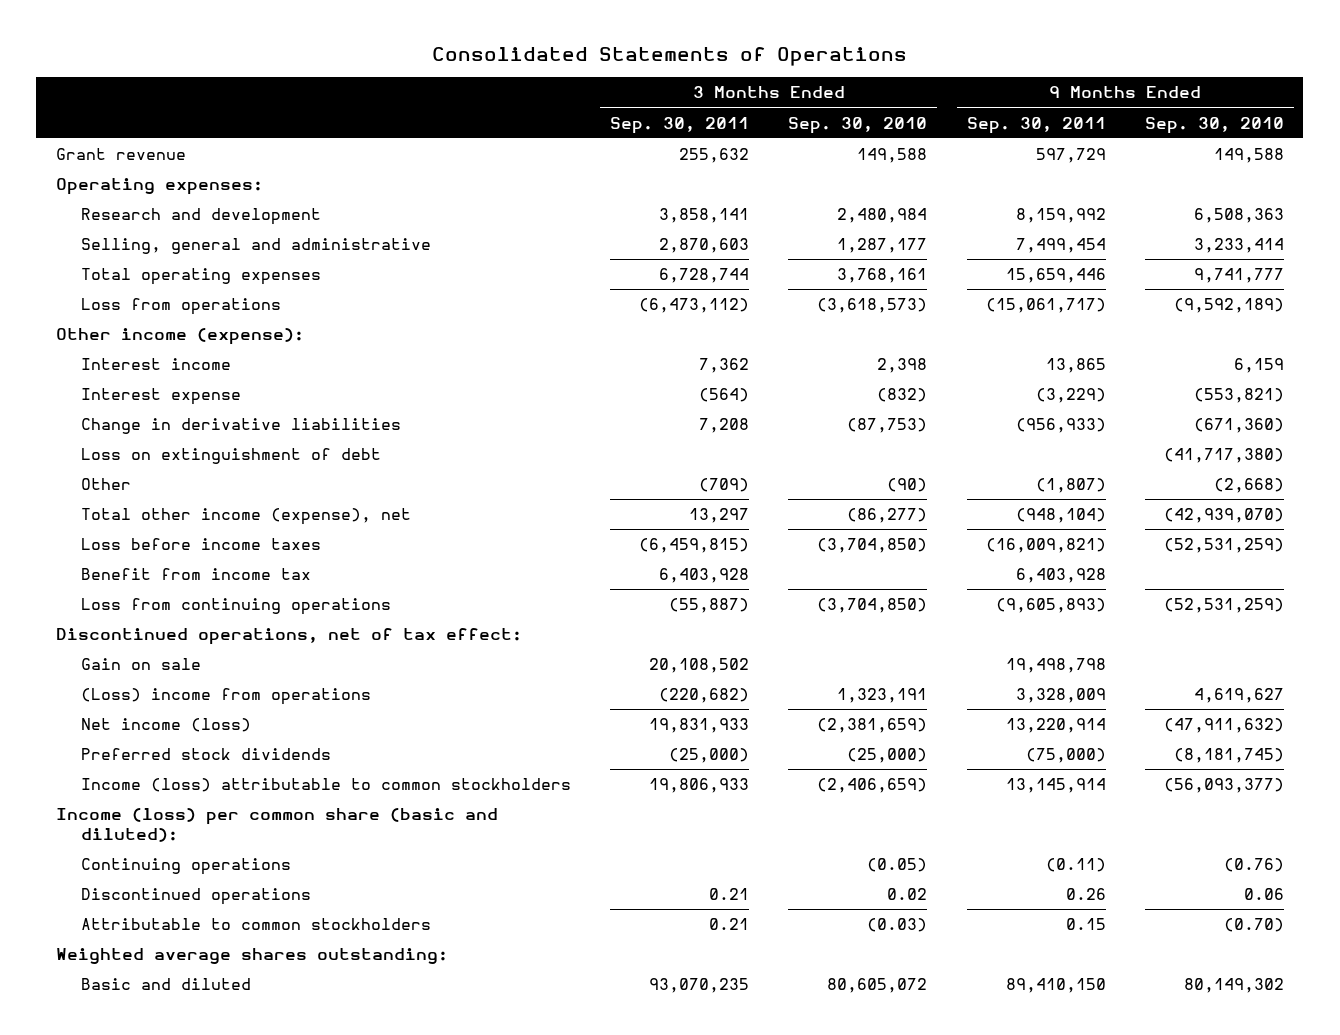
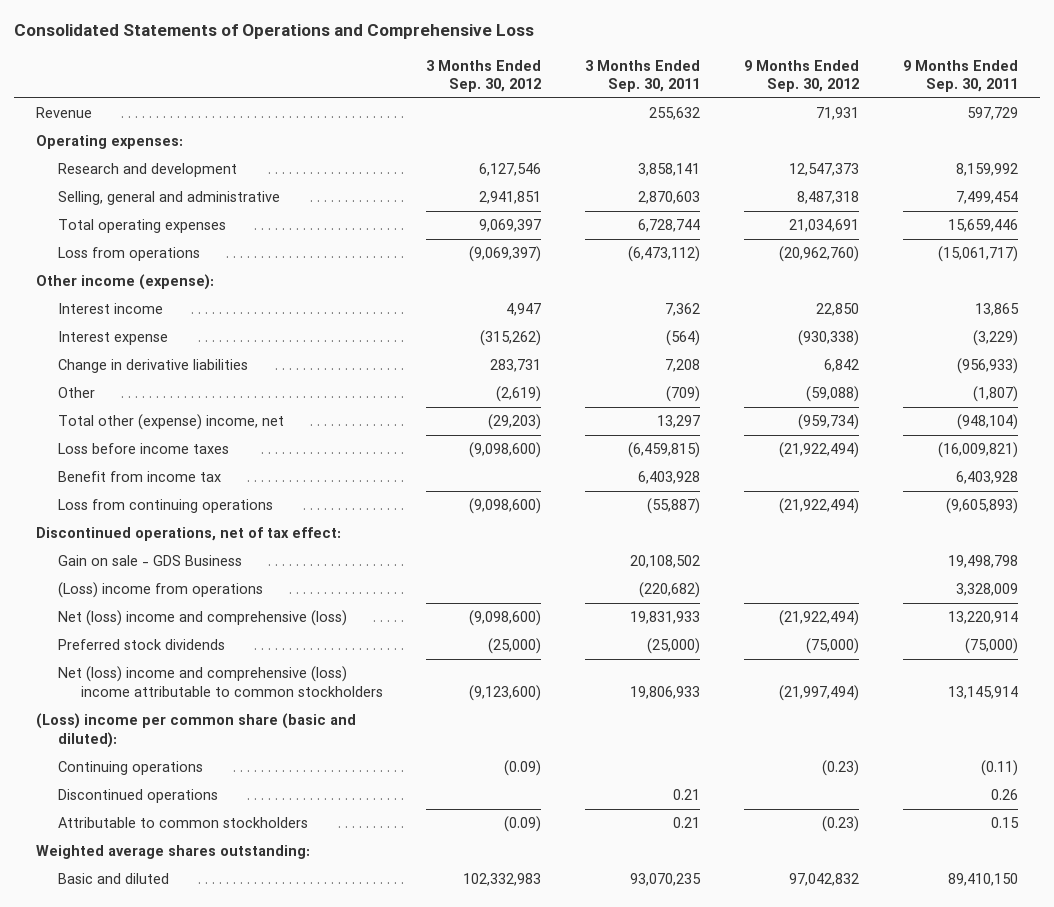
- Consolidated Statements of Operations
+ Consolidated Statements of Operations and Comprehensive Loss
- | 3 Months Ended Sep. 30, 2011 | 3 Months Ended Sep. 30, 2010 | 9 Months Ended Sep. 30, 2011 | 9 Months Ended Sep. 30, 2010
+ | 3 Months Ended Sep. 30, 2012 | 3 Months Ended Sep. 30, 2011 | 9 Months Ended Sep. 30, 2012 | 9 Months Ended Sep. 30, 2011
- Grant revenue | 255,632 | 149,588 | 597,729 | 149,588
+ Revenue | | 255,632 | 71,931 | 597,729
- Loss on extinguishment of debt | | | | (41,717,380)
- Total other income (expense), net | 13,297 | (86,277) | (948,104) | (42,939,070)
+ Total other (expense) income, net | (29,203) | 13,297 | (959,734) | (948,104)
- Gain on sale | 20,108,502 | | 19,498,798 |
+ Gain on sale - GDS Business | | 20,108,502 | | 19,498,798
- Net income (loss) | 19,831,933 | (2,381,659) | 13,220,914 | (47,911,632)
+ Net (loss) income and comprehensive (loss) | (9,098,600) | 19,831,933 | (21,922,494) | 13,220,914
- Income (loss) attributable to common stockholders | 19,806,933 | (2,406,659) | 13,145,914 | (56,093,377)
- Income (loss) per common share (basic and diluted):
+ Net (loss) income and comprehensive (loss) income attributable to common stockholders | (9,123,600) | 19,806,933 | (21,997,494) | 13,145,914
+ (Loss) income per common share (basic and diluted):

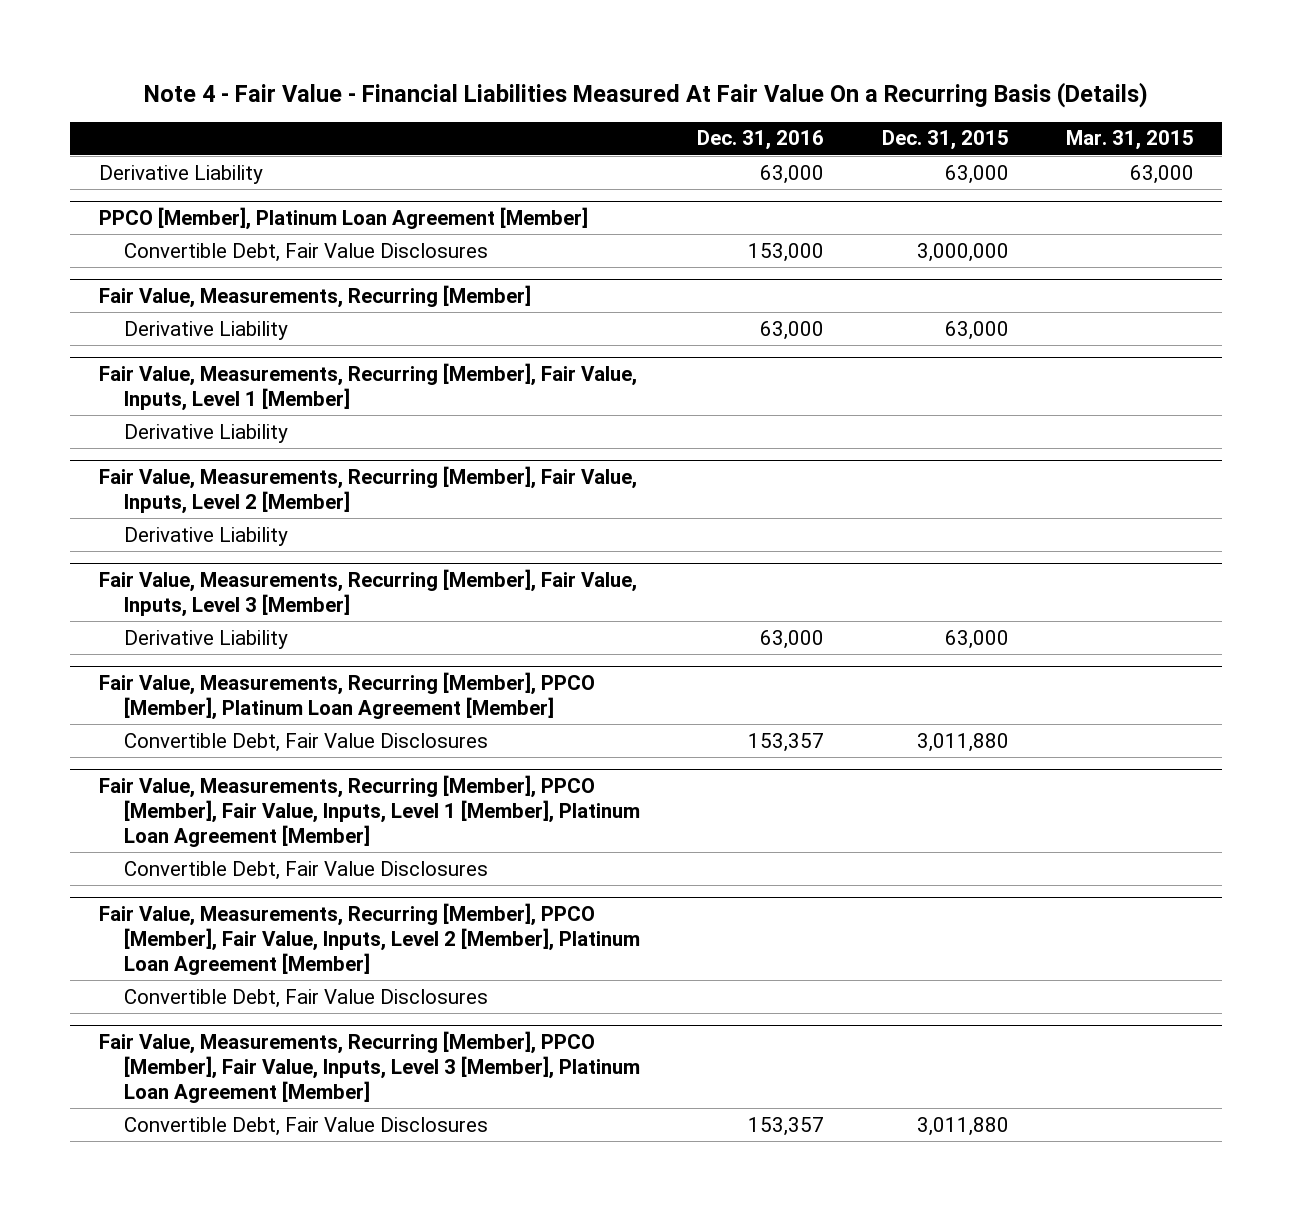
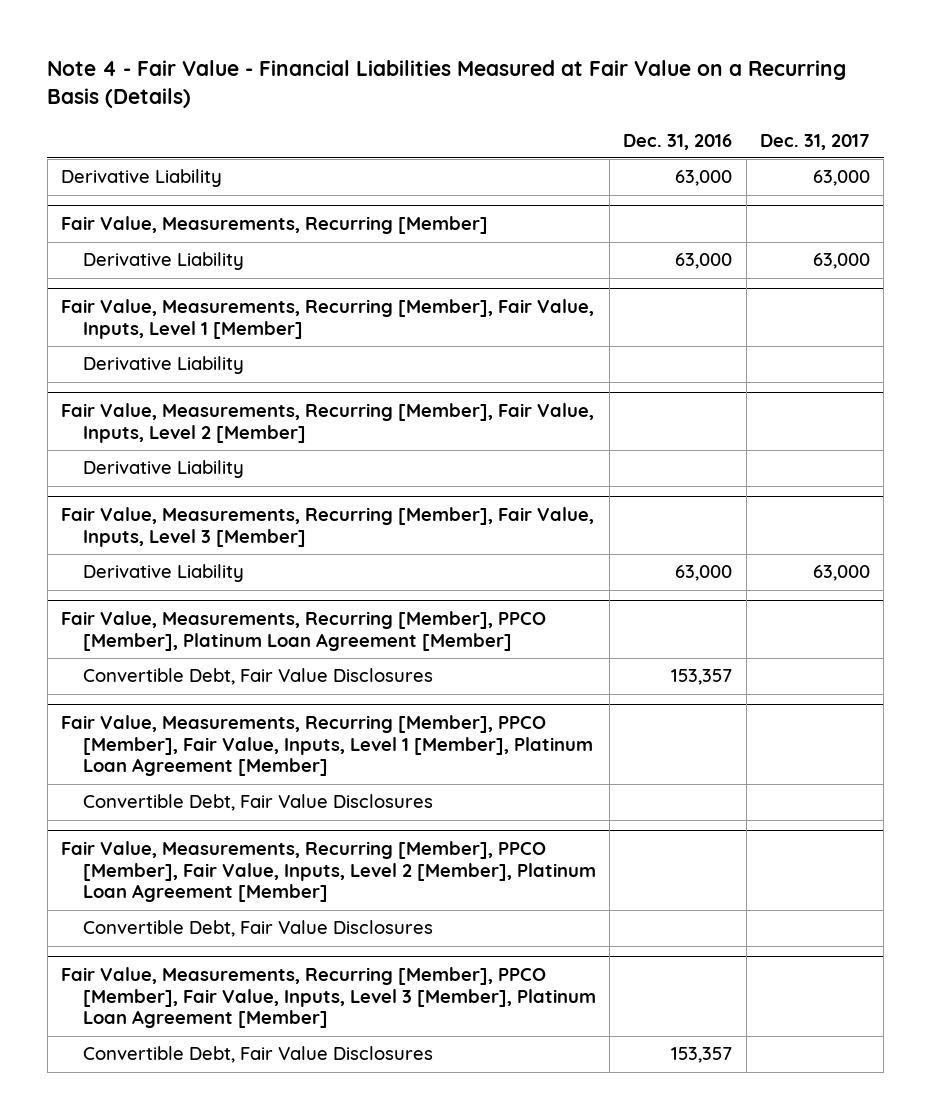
- Note 4 - Fair Value - Financial Liabilities Measured At Fair Value On a Recurring Basis (Details)
+ Note 4 - Fair Value - Financial Liabilities Measured at Fair Value on a Recurring Basis (Details)
- | Dec. 31, 2016 | Dec. 31, 2015 | Mar. 31, 2015
+ | Dec. 31, 2016 | Dec. 31, 2017
- PPCO [Member], Platinum Loan Agreement [Member]
- Convertible Debt, Fair Value Disclosures | 153,000 | 3,000,000 |

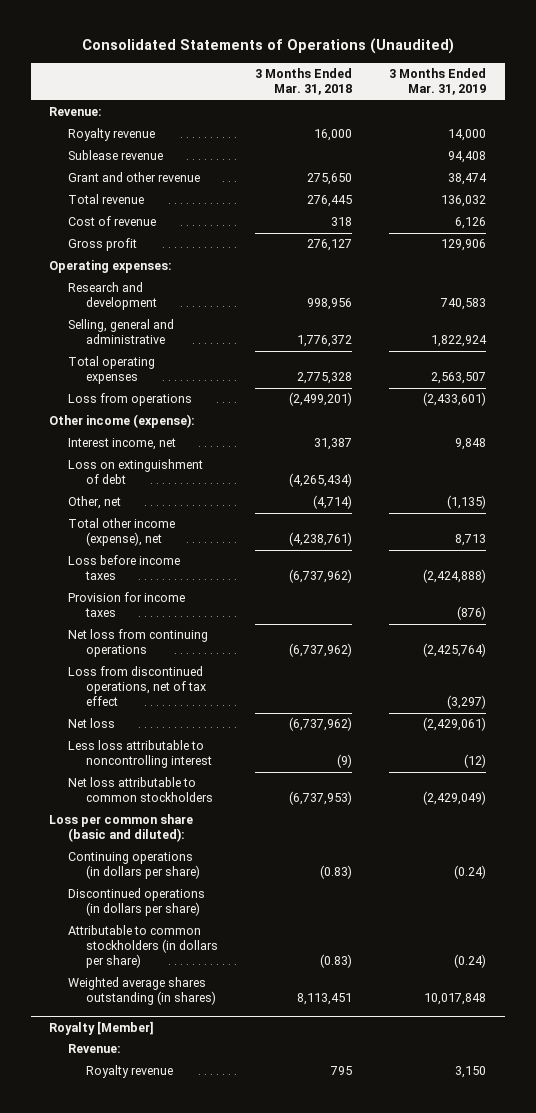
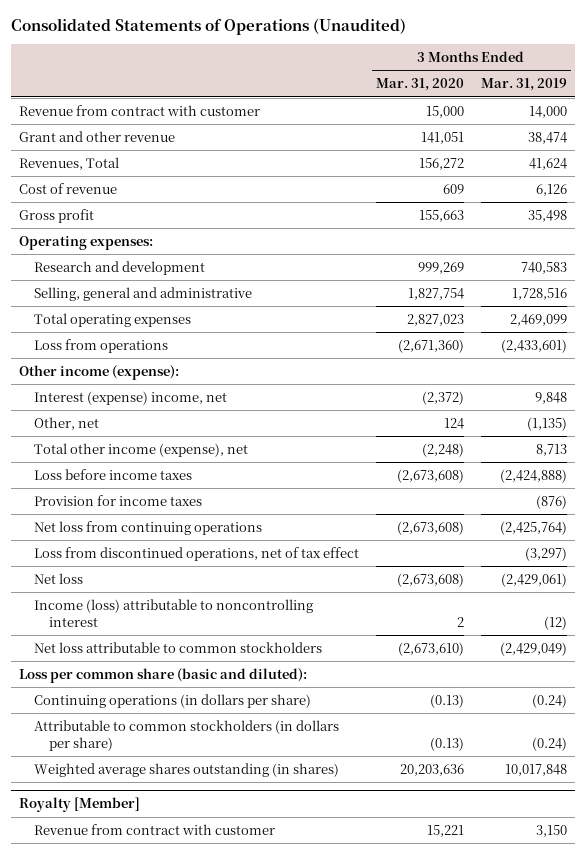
- | 3 Months Ended Mar. 31, 2018 | 3 Months Ended Mar. 31, 2019
+ | 3 Months Ended Mar. 31, 2020 | 3 Months Ended Mar. 31, 2019
- Revenue:
- Royalty revenue | 16,000 | 14,000
- Sublease revenue | | 94,408
+ Revenue from contract with customer | 15,000 | 14,000
- Total revenue | 276,445 | 136,032
+ Revenues, Total | 156,272 | 41,624
- Gross profit | 276,127 | 129,906
+ Gross profit | 155,663 | 35,498
- Selling, general and administrative | 1,776,372 | 1,822,924
- Total operating expenses | 2,775,328 | 2,563,507
+ Selling, general and administrative | 1,827,754 | 1,728,516
+ Total operating expenses | 2,827,023 | 2,469,099
- Interest income, net | 31,387 | 9,848
- Loss on extinguishment of debt | (4,265,434) |
+ Interest (expense) income, net | (2,372) | 9,848
- Less loss attributable to noncontrolling interest | (9) | (12)
+ Income (loss) attributable to noncontrolling interest | 2 | (12)
- Discontinued operations (in dollars per share)
@ Royalty [Member]
- Revenue:
- Royalty revenue | 795 | 3,150
+ Revenue from contract with customer | 15,221 | 3,150

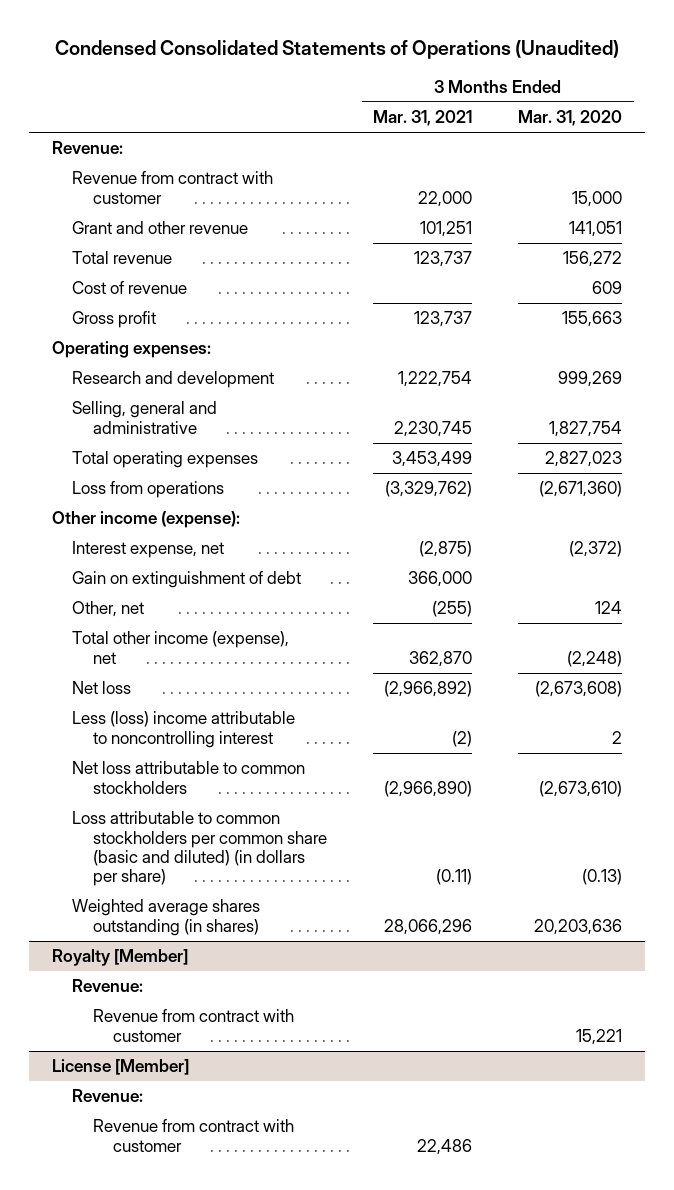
- Consolidated Statements of Operations (Unaudited)
+ Condensed Consolidated Statements of Operations (Unaudited)
- | 3 Months Ended Mar. 31, 2020 | 3 Months Ended Mar. 31, 2019
+ | 3 Months Ended Mar. 31, 2021 | 3 Months Ended Mar. 31, 2020
+ Revenue:
- Revenues, Total | 156,272 | 41,624
+ Total revenue | 123,737 | 156,272
- Interest (expense) income, net | (2,372) | 9,848
+ Interest expense, net | (2,875) | (2,372)
+ Gain on extinguishment of debt | 366,000 |
- Loss before income taxes | (2,673,608) | (2,424,888)
- Provision for income taxes | | (876)
- Net loss from continuing operations | (2,673,608) | (2,425,764)
- Loss from discontinued operations, net of tax effect | | (3,297)
- Income (loss) attributable to noncontrolling interest | 2 | (12)
+ Less (loss) income attributable to noncontrolling interest | (2) | 2
- Loss per common share (basic and diluted):
- Continuing operations (in dollars per share) | (0.13) | (0.24)
- Attributable to common stockholders (in dollars per share) | (0.13) | (0.24)
+ Loss attributable to common stockholders per common share (basic and diluted) (in dollars per share) | (0.11) | (0.13)
@ Royalty [Member]
+ Revenue:
+ License [Member]
+ Revenue:
+ Revenue from contract with customer | 22,486 |

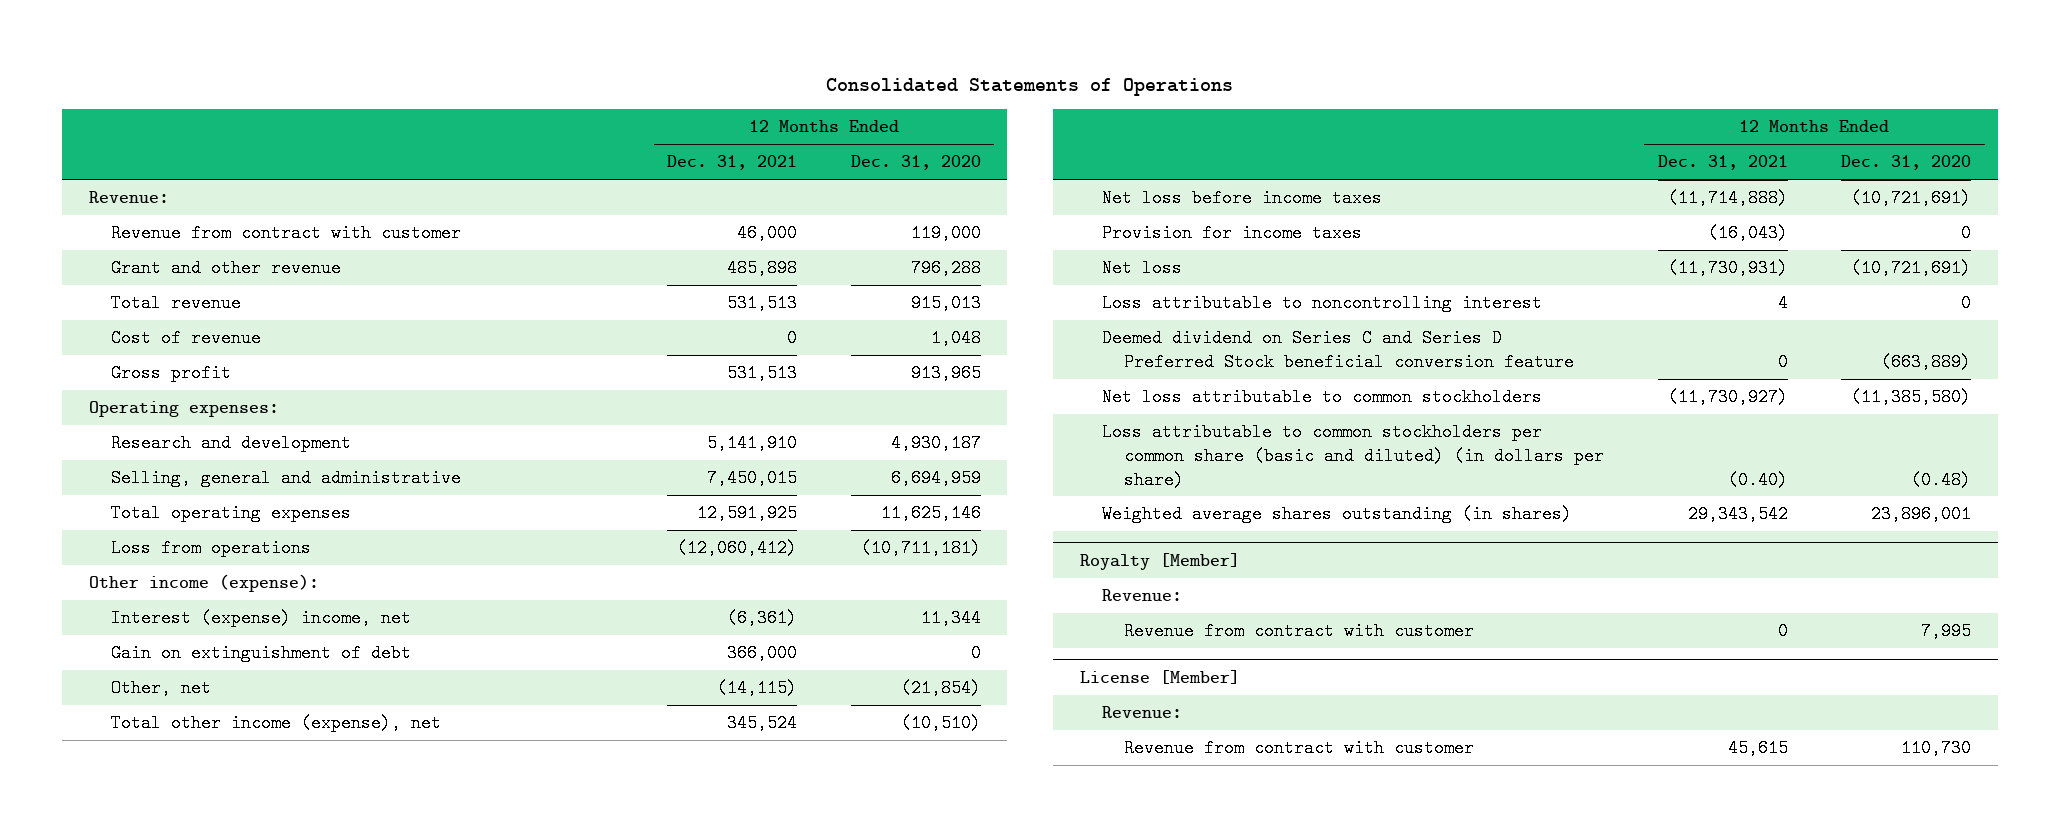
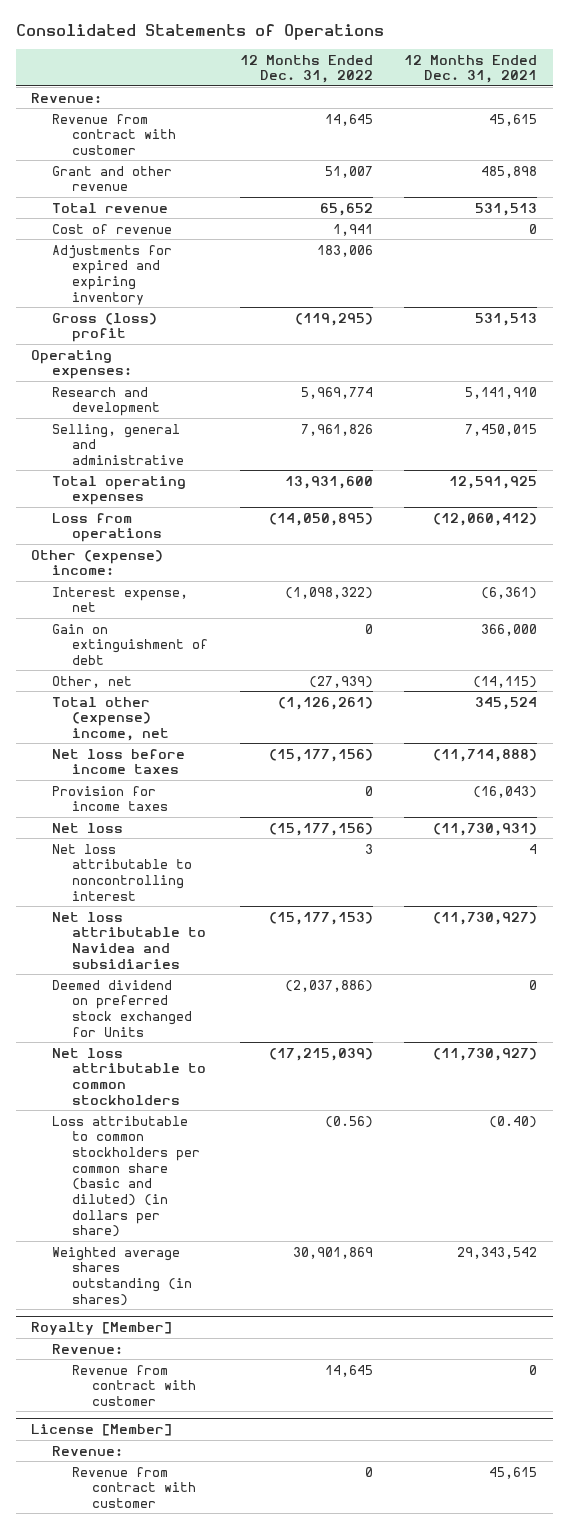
- | 12 Months Ended Dec. 31, 2021 | 12 Months Ended Dec. 31, 2020
+ | 12 Months Ended Dec. 31, 2022 | 12 Months Ended Dec. 31, 2021
- Revenue from contract with customer | 46,000 | 119,000
+ Revenue from contract with customer | 14,645 | 45,615
- Gross profit | 531,513 | 913,965
+ Adjustments for expired and expiring inventory | 183,006 |
+ Gross (loss) profit | (119,295) | 531,513
- Other income (expense):
- Interest (expense) income, net | (6,361) | 11,344
+ Other (expense) income:
+ Interest expense, net | (1,098,322) | (6,361)
- Total other income (expense), net | 345,524 | (10,510)
+ Total other (expense) income, net | (1,126,261) | 345,524
- Loss attributable to noncontrolling interest | 4 | 0
- Deemed dividend on Series C and Series D Preferred Stock beneficial conversion feature | 0 | (663,889)
+ Net loss attributable to noncontrolling interest | 3 | 4
+ Net loss attributable to Navidea and subsidiaries | (15,177,153) | (11,730,927)
+ Deemed dividend on preferred stock exchanged for Units | (2,037,886) | 0

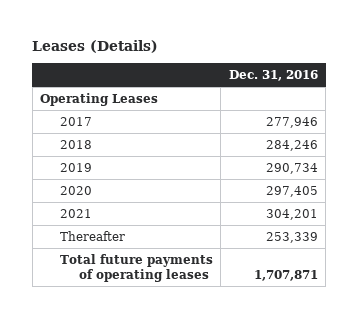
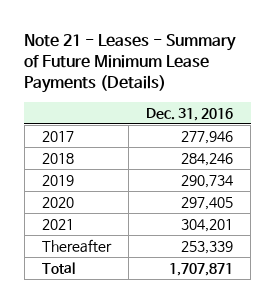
- Leases (Details)
+ Note 21 - Leases - Summary of Future Minimum Lease Payments (Details)
- Operating Leases
- Total future payments of operating leases | 1,707,871
+ Total | 1,707,871

